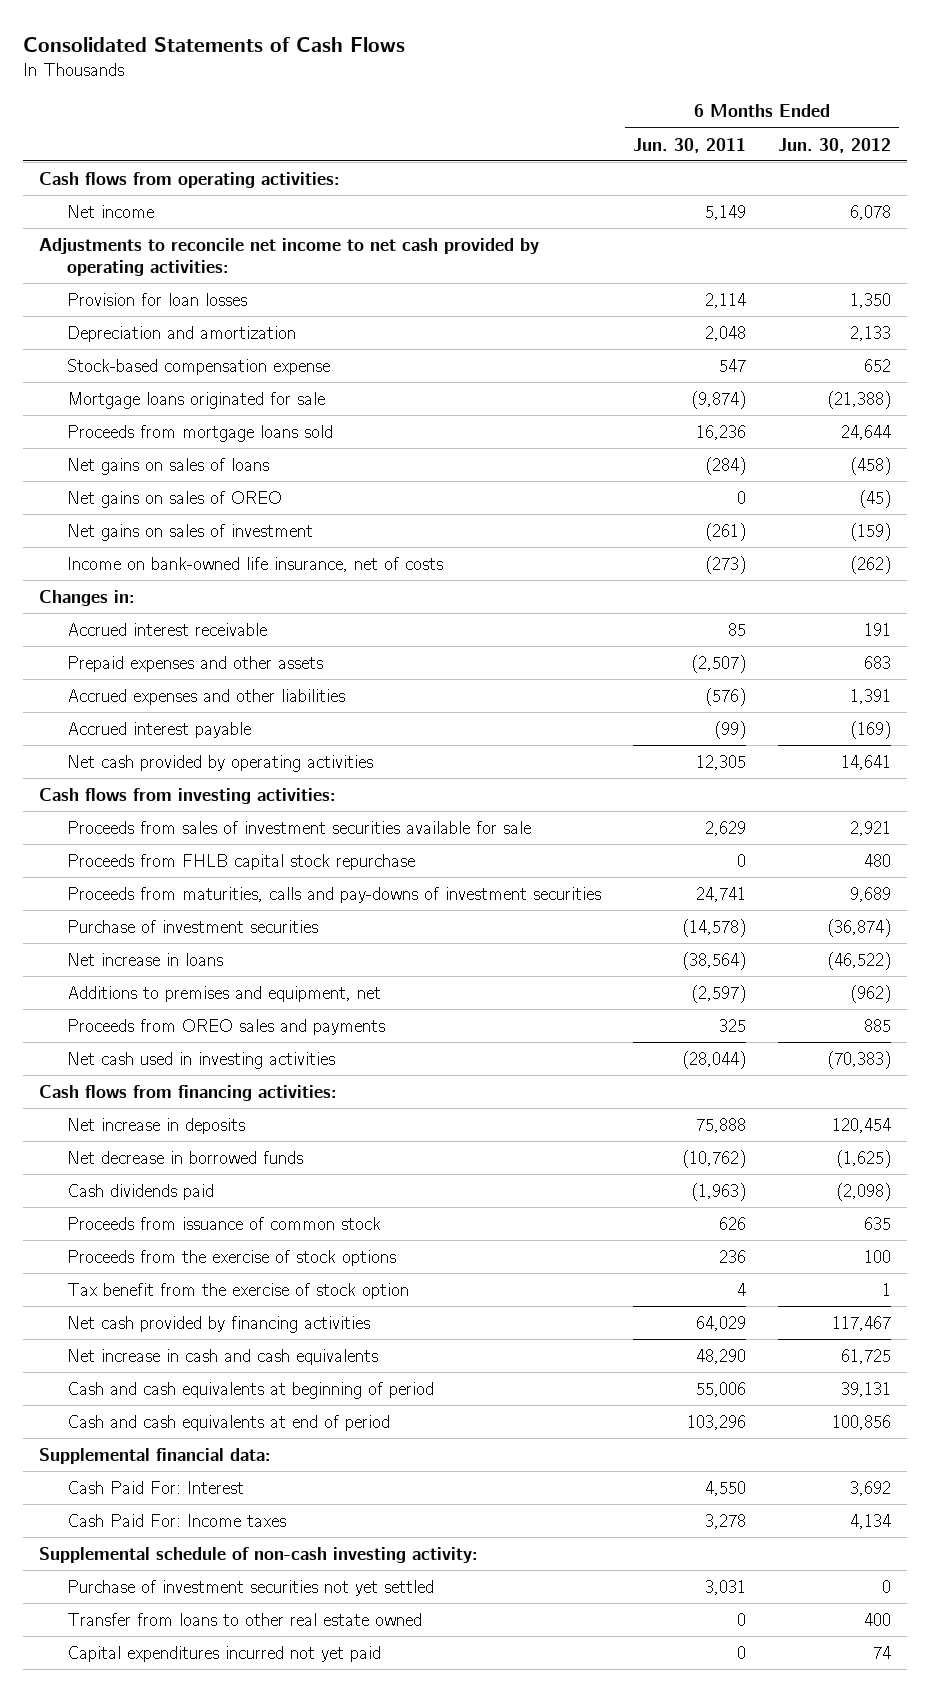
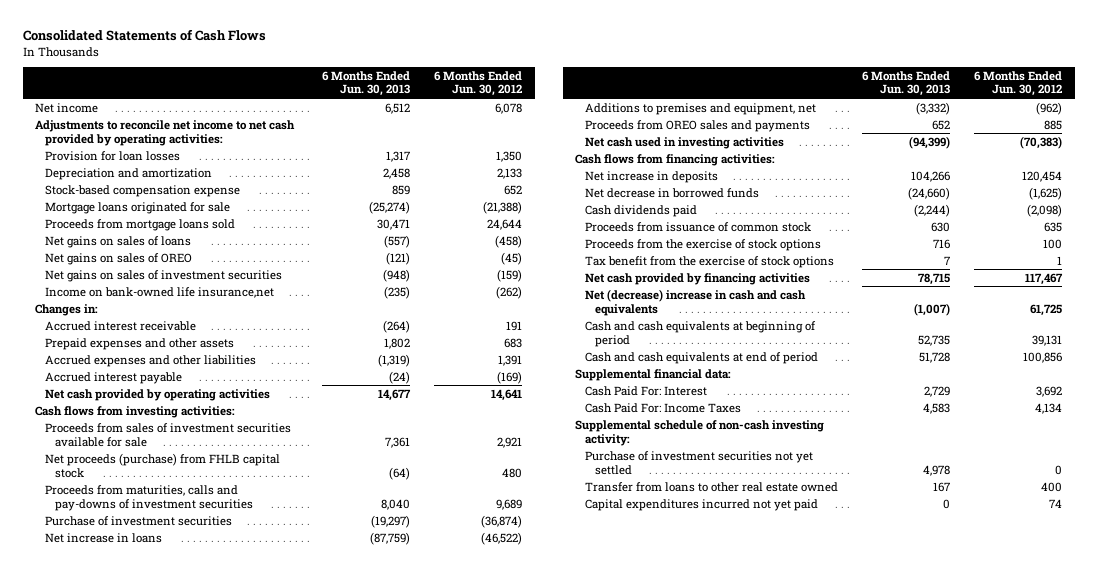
- | 6 Months Ended Jun. 30, 2011 | 6 Months Ended Jun. 30, 2012
+ | 6 Months Ended Jun. 30, 2013 | 6 Months Ended Jun. 30, 2012
- Cash flows from operating activities:
- Net gains on sales of investment | (261) | (159)
- Income on bank-owned life insurance, net of costs | (273) | (262)
+ Net gains on sales of investment securities | (948) | (159)
+ Income on bank-owned life insurance,net | (235) | (262)
- Proceeds from FHLB capital stock repurchase | 0 | 480
+ Net proceeds (purchase) from FHLB capital stock | (64) | 480
- Tax benefit from the exercise of stock option | 4 | 1
+ Tax benefit from the exercise of stock options | 7 | 1
- Net increase in cash and cash equivalents | 48,290 | 61,725
+ Net (decrease) increase in cash and cash equivalents | (1,007) | 61,725
- Cash Paid For: Income taxes | 3,278 | 4,134
+ Cash Paid For: Income Taxes | 4,583 | 4,134

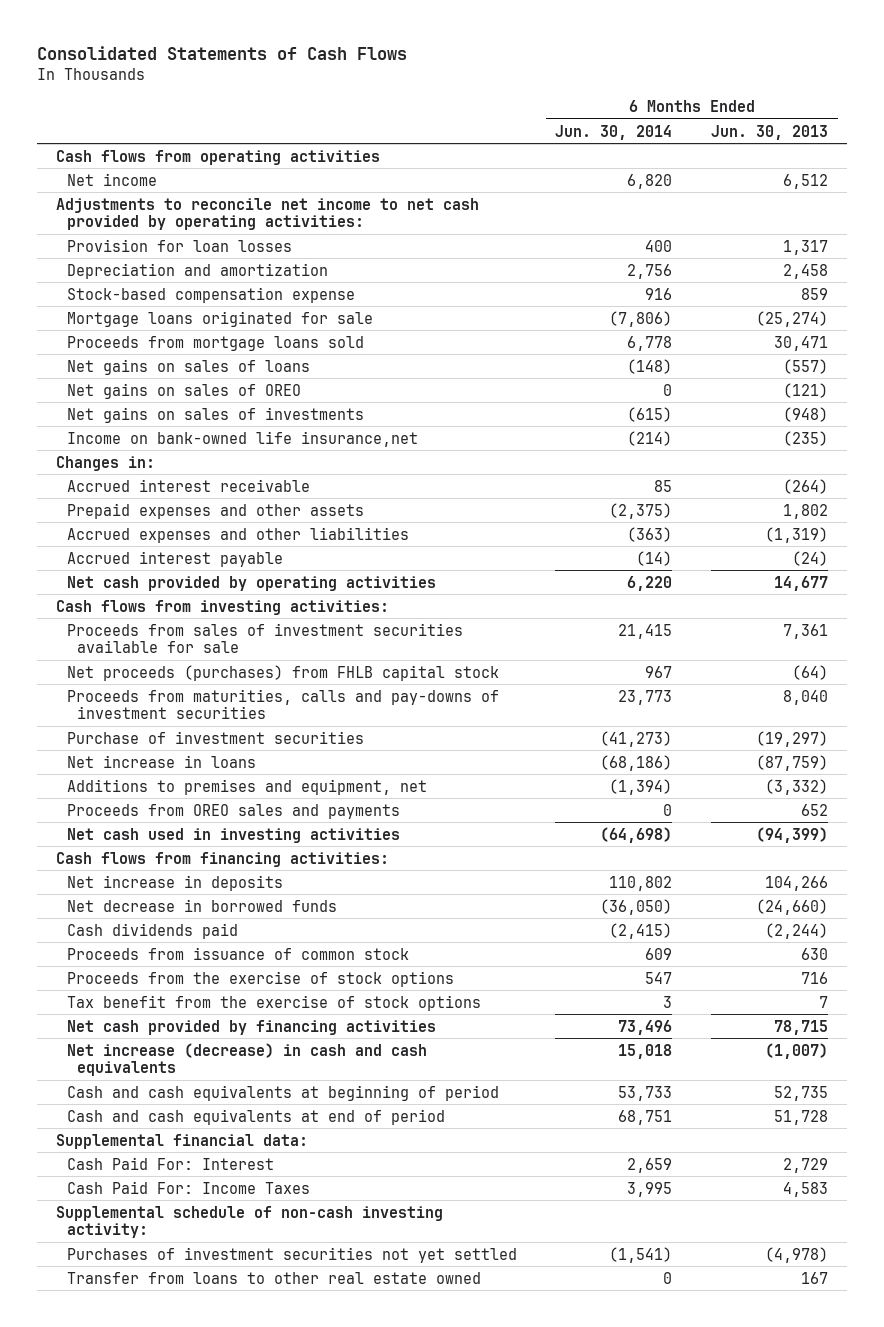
- | 6 Months Ended Jun. 30, 2013 | 6 Months Ended Jun. 30, 2012
+ | 6 Months Ended Jun. 30, 2014 | 6 Months Ended Jun. 30, 2013
+ Cash flows from operating activities
- Net gains on sales of investment securities | (948) | (159)
+ Net gains on sales of investments | (615) | (948)
- Net proceeds (purchase) from FHLB capital stock | (64) | 480
+ Net proceeds (purchases) from FHLB capital stock | 967 | (64)
- Net (decrease) increase in cash and cash equivalents | (1,007) | 61,725
+ Net increase (decrease) in cash and cash equivalents | 15,018 | (1,007)
- Purchase of investment securities not yet settled | 4,978 | 0
+ Purchases of investment securities not yet settled | (1,541) | (4,978)
- Capital expenditures incurred not yet paid | 0 | 74

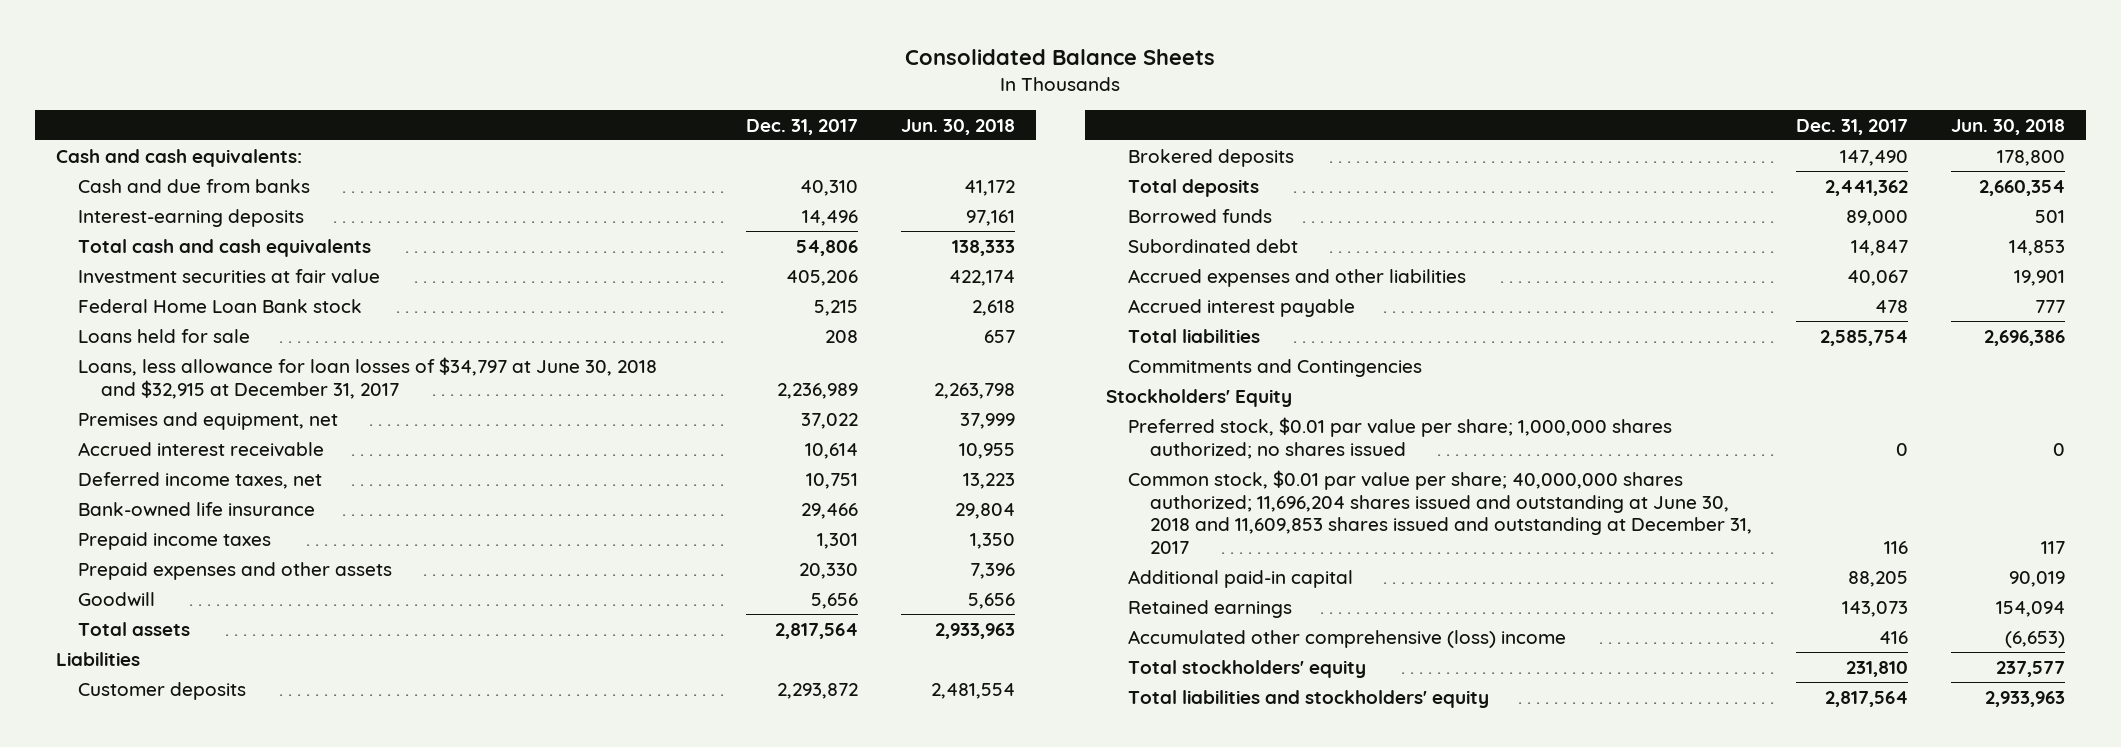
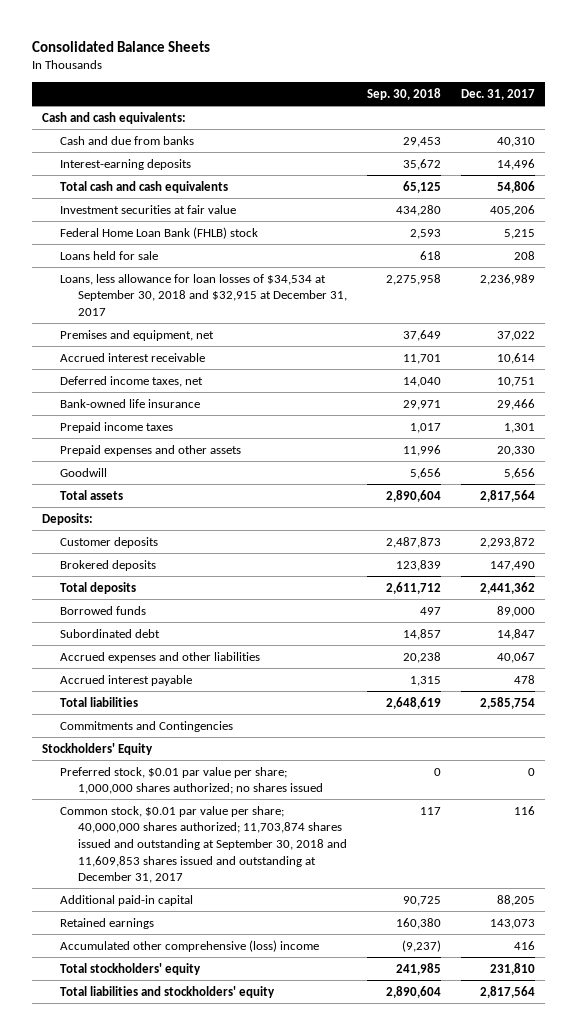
- | Dec. 31, 2017 | Jun. 30, 2018
+ | Sep. 30, 2018 | Dec. 31, 2017
- Federal Home Loan Bank stock | 5,215 | 2,618
+ Federal Home Loan Bank (FHLB) stock | 2,593 | 5,215
- Loans, less allowance for loan losses of $34,797 at June 30, 2018 and $32,915 at December 31, 2017 | 2,236,989 | 2,263,798
+ Loans, less allowance for loan losses of $34,534 at September 30, 2018 and $32,915 at December 31, 2017 | 2,275,958 | 2,236,989
- Liabilities
+ Deposits:
- Common stock, $0.01 par value per share; 40,000,000 shares authorized; 11,696,204 shares issued and outstanding at June 30, 2018 and 11,609,853 shares issued and outstanding at December 31, 2017 | 116 | 117
+ Common stock, $0.01 par value per share; 40,000,000 shares authorized; 11,703,874 shares issued and outstanding at September 30, 2018 and 11,609,853 shares issued and outstanding at December 31, 2017 | 117 | 116

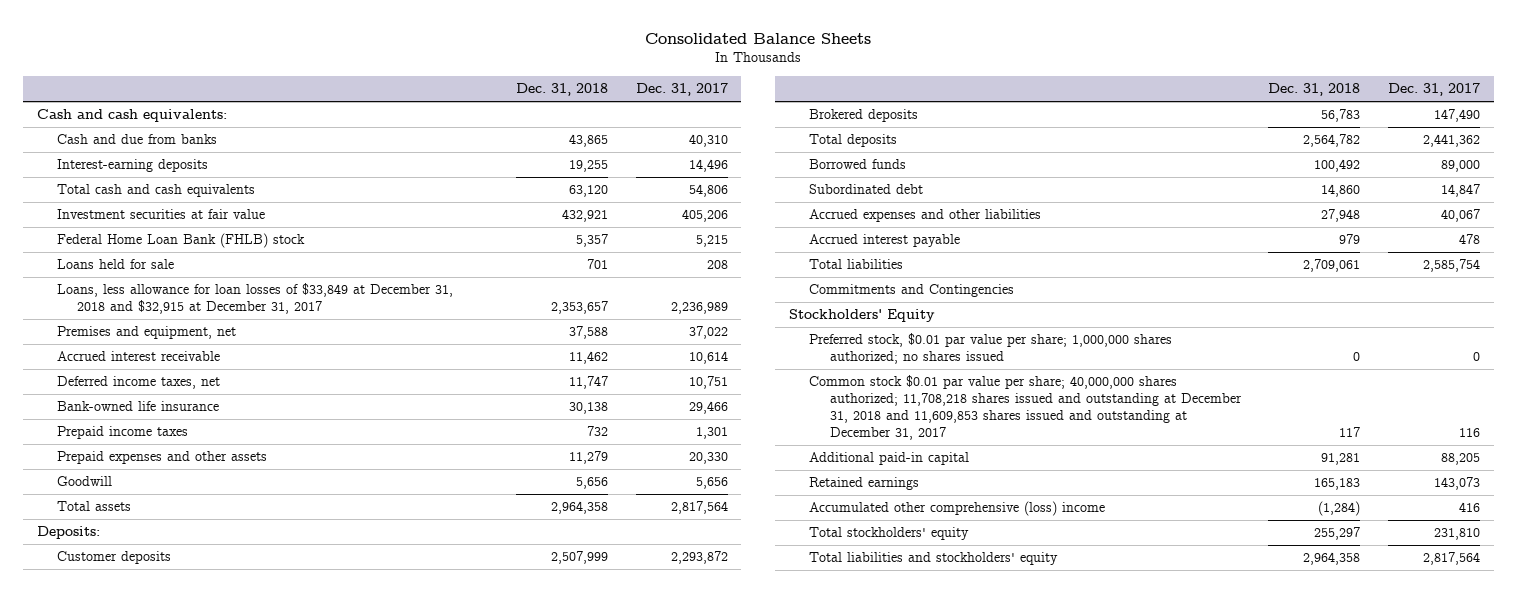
- | Sep. 30, 2018 | Dec. 31, 2017
+ | Dec. 31, 2018 | Dec. 31, 2017
- Loans, less allowance for loan losses of $34,534 at September 30, 2018 and $32,915 at December 31, 2017 | 2,275,958 | 2,236,989
+ Loans, less allowance for loan losses of $33,849 at December 31, 2018 and $32,915 at December 31, 2017 | 2,353,657 | 2,236,989
- Common stock, $0.01 par value per share; 40,000,000 shares authorized; 11,703,874 shares issued and outstanding at September 30, 2018 and 11,609,853 shares issued and outstanding at December 31, 2017 | 117 | 116
+ Common stock $0.01 par value per share; 40,000,000 shares authorized; 11,708,218 shares issued and outstanding at December 31, 2018 and 11,609,853 shares issued and outstanding at December 31, 2017 | 117 | 116

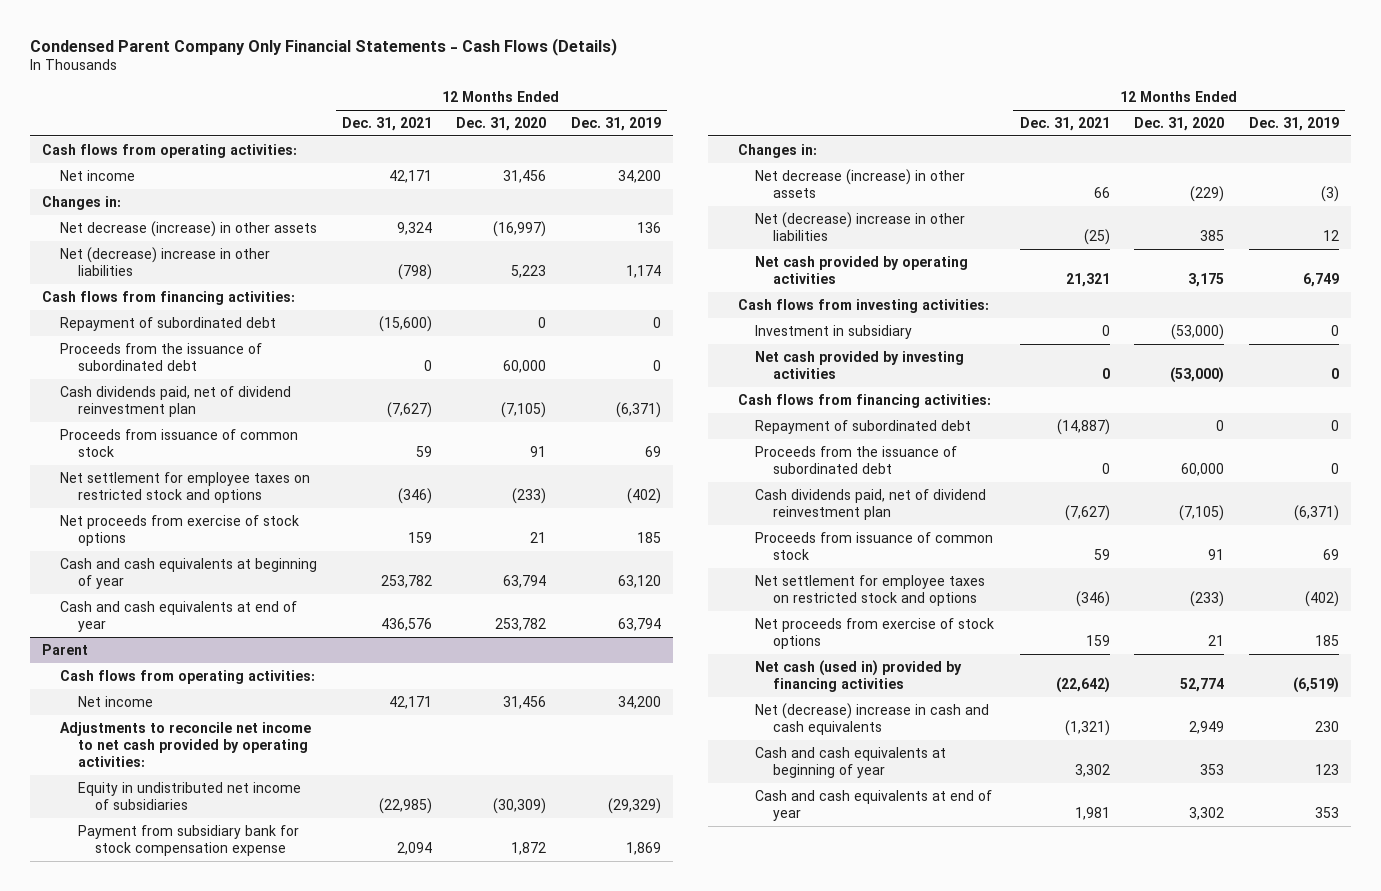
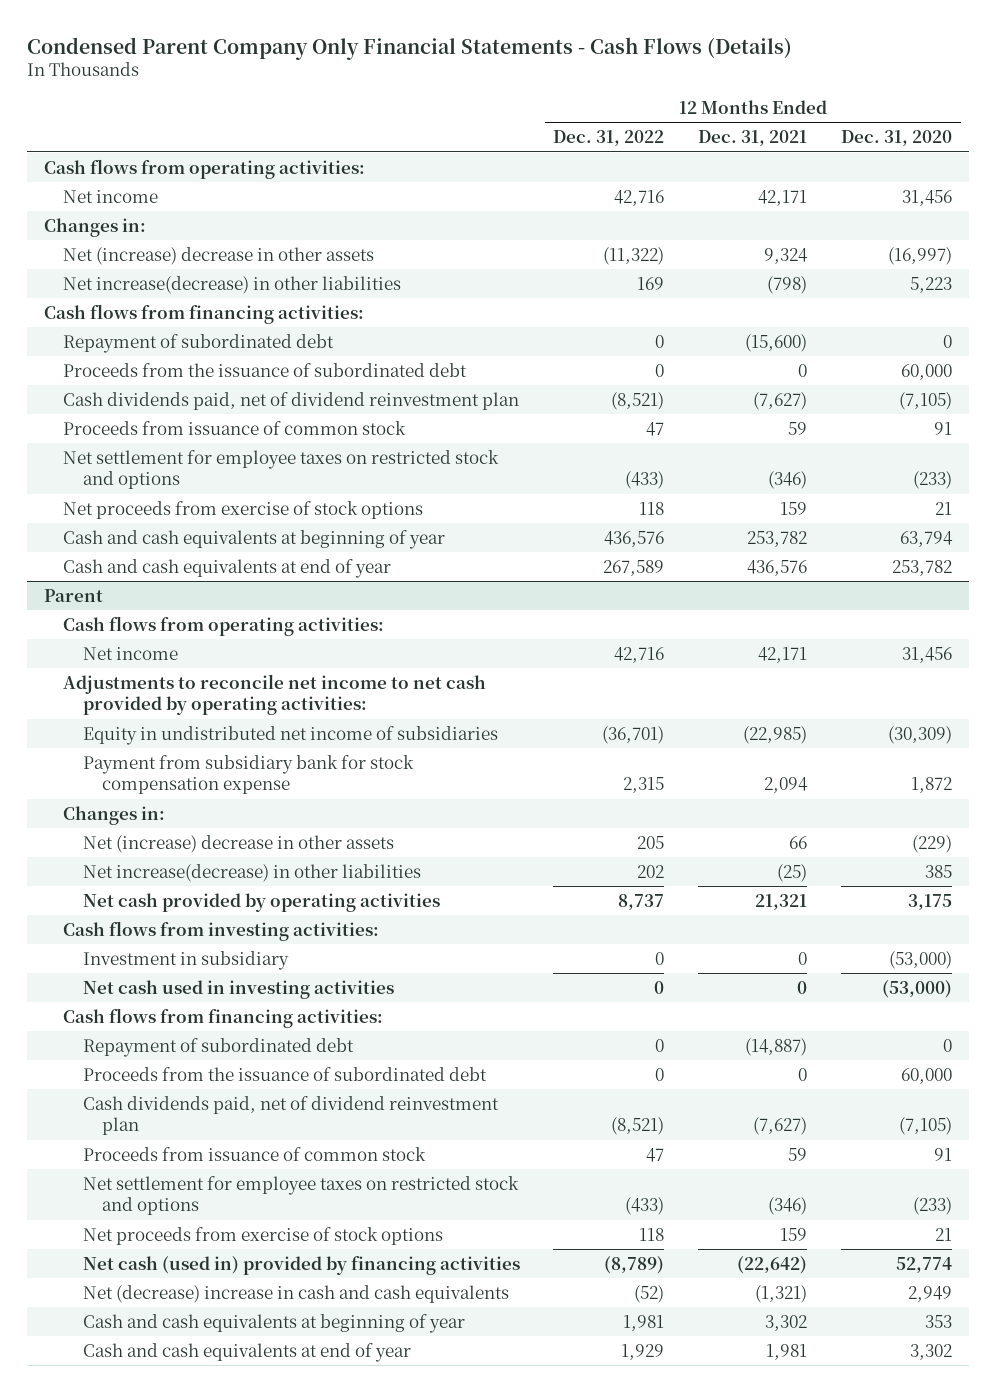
- | 12 Months Ended Dec. 31, 2021 | 12 Months Ended Dec. 31, 2020 | 12 Months Ended Dec. 31, 2019
+ | 12 Months Ended Dec. 31, 2022 | 12 Months Ended Dec. 31, 2021 | 12 Months Ended Dec. 31, 2020
- Net decrease (increase) in other assets | 9,324 | (16,997) | 136
- Net (decrease) increase in other liabilities | (798) | 5,223 | 1,174
+ Net (increase) decrease in other assets | (11,322) | 9,324 | (16,997)
+ Net increase(decrease) in other liabilities | 169 | (798) | 5,223
@ Parent
- Net decrease (increase) in other assets | 66 | (229) | (3)
- Net (decrease) increase in other liabilities | (25) | 385 | 12
+ Net (increase) decrease in other assets | 205 | 66 | (229)
+ Net increase(decrease) in other liabilities | 202 | (25) | 385
- Net cash provided by investing activities | 0 | (53,000) | 0
+ Net cash used in investing activities | 0 | 0 | (53,000)

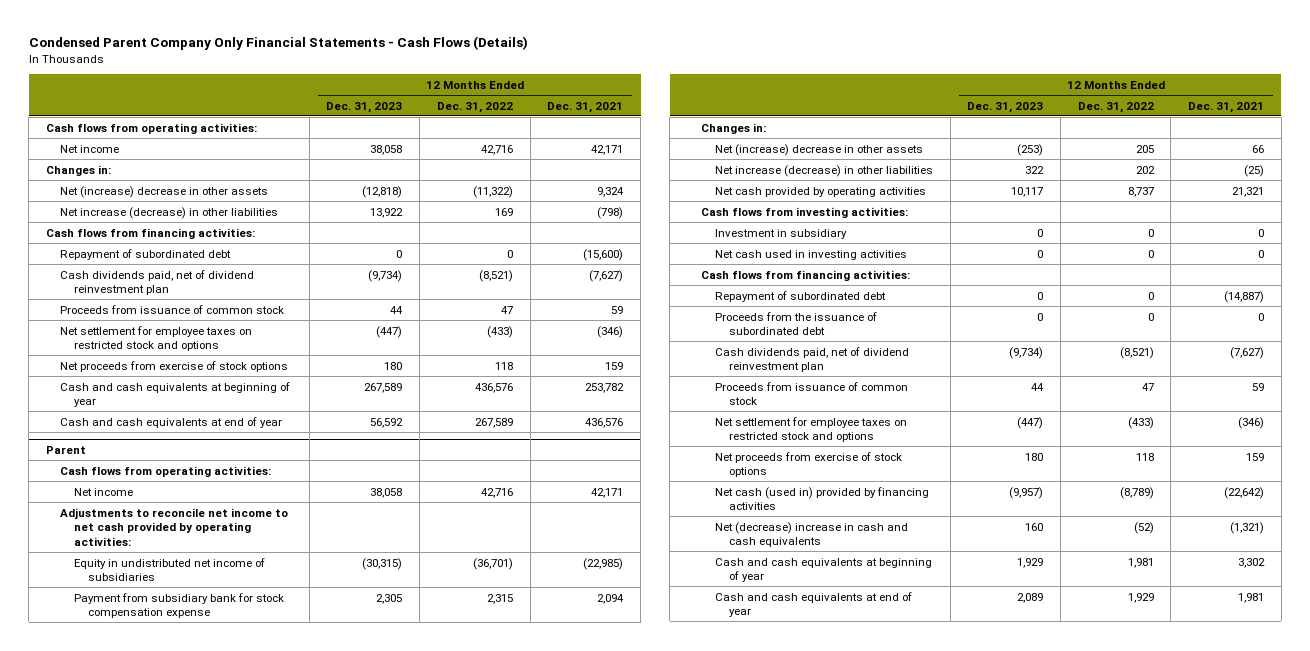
- | 12 Months Ended Dec. 31, 2022 | 12 Months Ended Dec. 31, 2021 | 12 Months Ended Dec. 31, 2020
+ | 12 Months Ended Dec. 31, 2023 | 12 Months Ended Dec. 31, 2022 | 12 Months Ended Dec. 31, 2021
- Net increase(decrease) in other liabilities | 169 | (798) | 5,223
+ Net increase (decrease) in other liabilities | 13,922 | 169 | (798)
- Proceeds from the issuance of subordinated debt | 0 | 0 | 60,000
@ Parent
- Net increase(decrease) in other liabilities | 202 | (25) | 385
+ Net increase (decrease) in other liabilities | 322 | 202 | (25)

